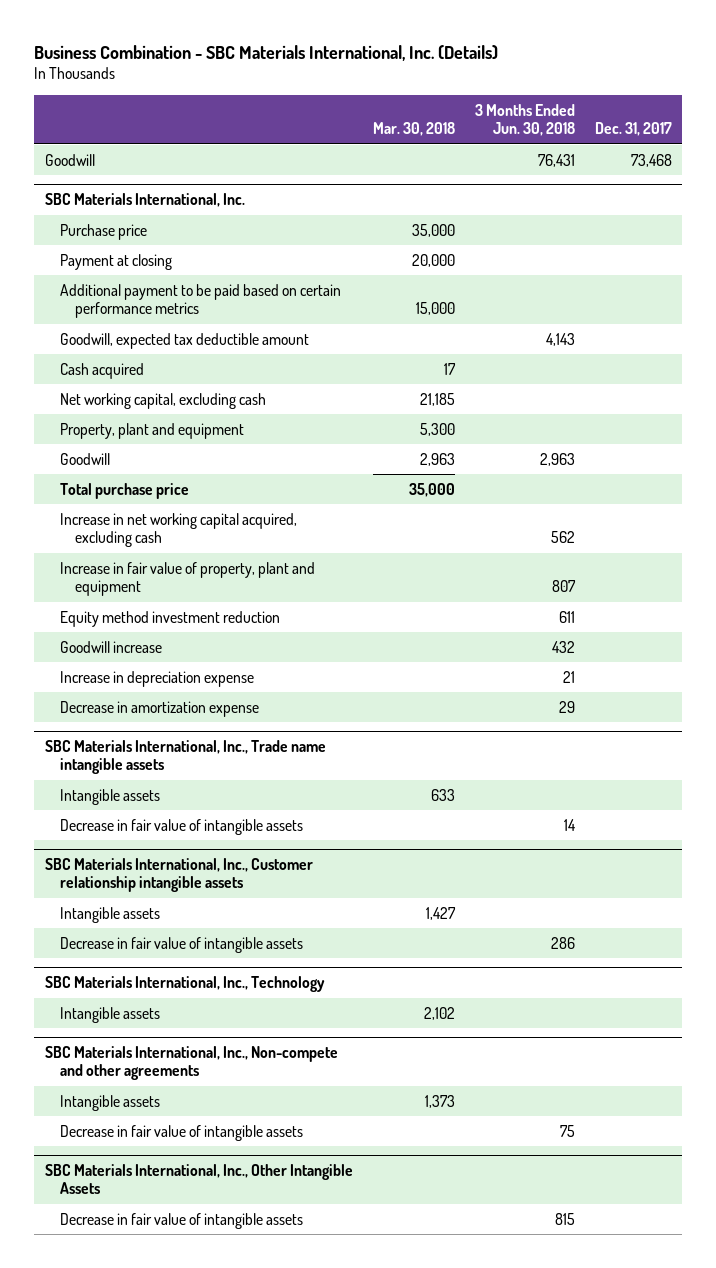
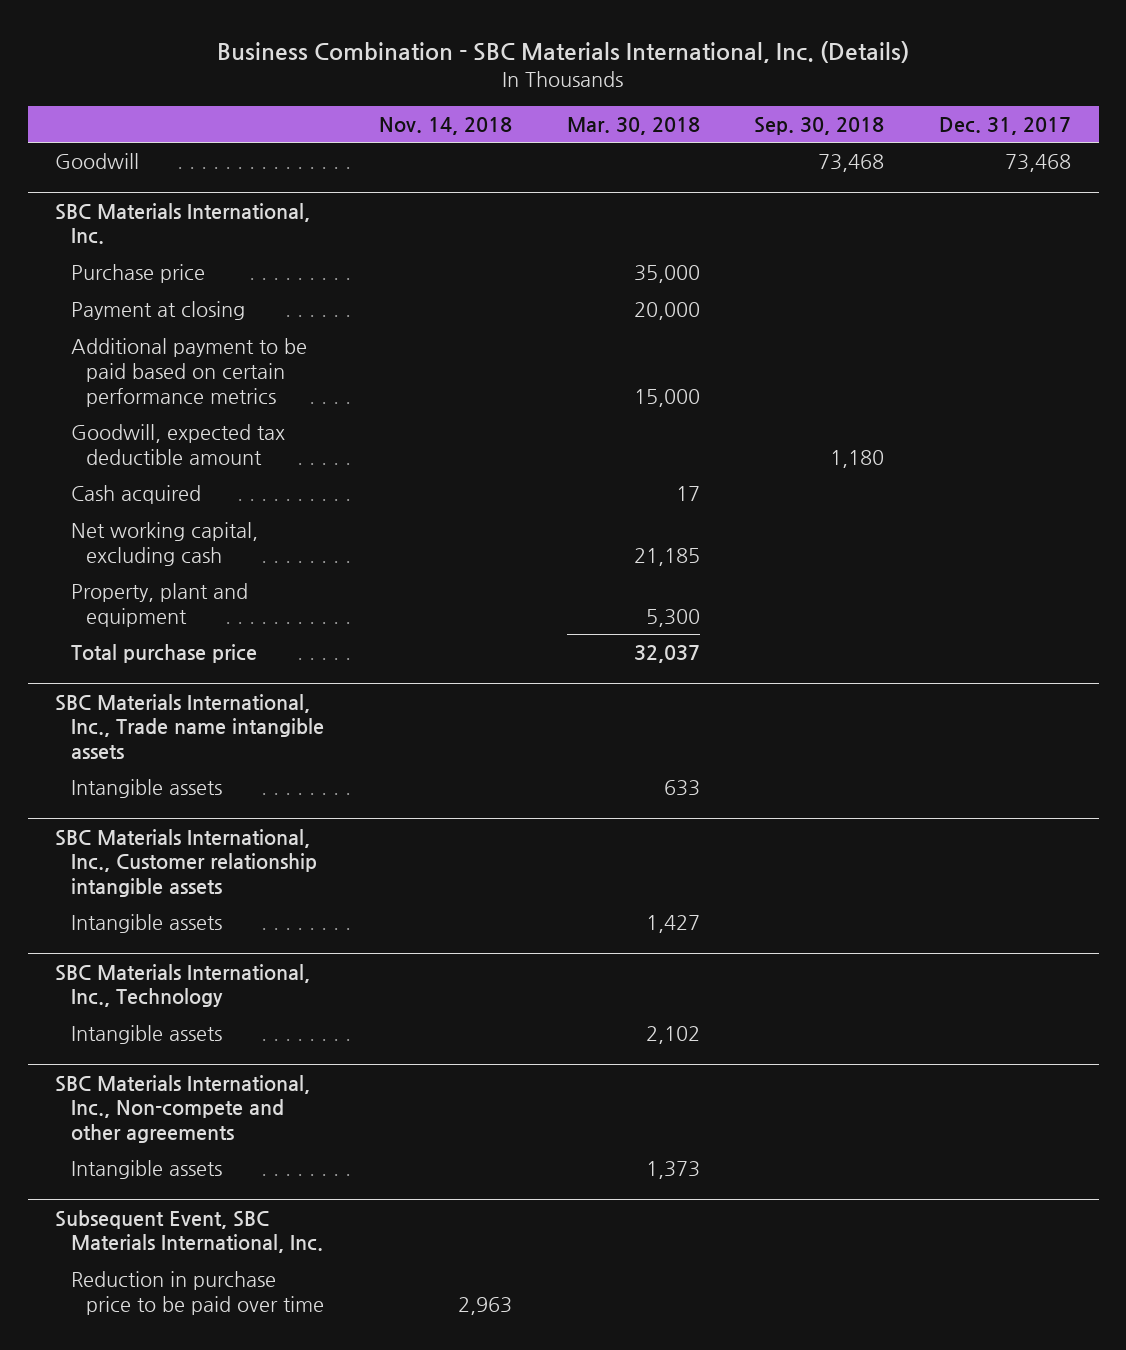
- | Mar. 30, 2018 | 3 Months Ended Jun. 30, 2018 | Dec. 31, 2017
+ | Nov. 14, 2018 | Mar. 30, 2018 | Sep. 30, 2018 | Dec. 31, 2017
@ SBC Materials International, Inc.
- Goodwill | 2,963 | 2,963 |
- Total purchase price | 35,000 | |
- Increase in net working capital acquired, excluding cash | | 562 |
- Increase in fair value of property, plant and equipment | | 807 |
- Equity method investment reduction | | 611 |
- Goodwill increase | | 432 |
- Increase in depreciation expense | | 21 |
- Decrease in amortization expense | | 29 |
+ Total purchase price | | 32,037 | |
@ SBC Materials International, Inc., Trade name intangible assets
- Decrease in fair value of intangible assets | | 14 |
@ SBC Materials International, Inc., Customer relationship intangible assets
- Decrease in fair value of intangible assets | | 286 |
@ SBC Materials International, Inc., Non-compete and other agreements
- Decrease in fair value of intangible assets | | 75 |
- SBC Materials International, Inc., Other Intangible Assets
- Decrease in fair value of intangible assets | | 815 |
+ Subsequent Event, SBC Materials International, Inc.
+ Reduction in purchase price to be paid over time | 2,963 | | |

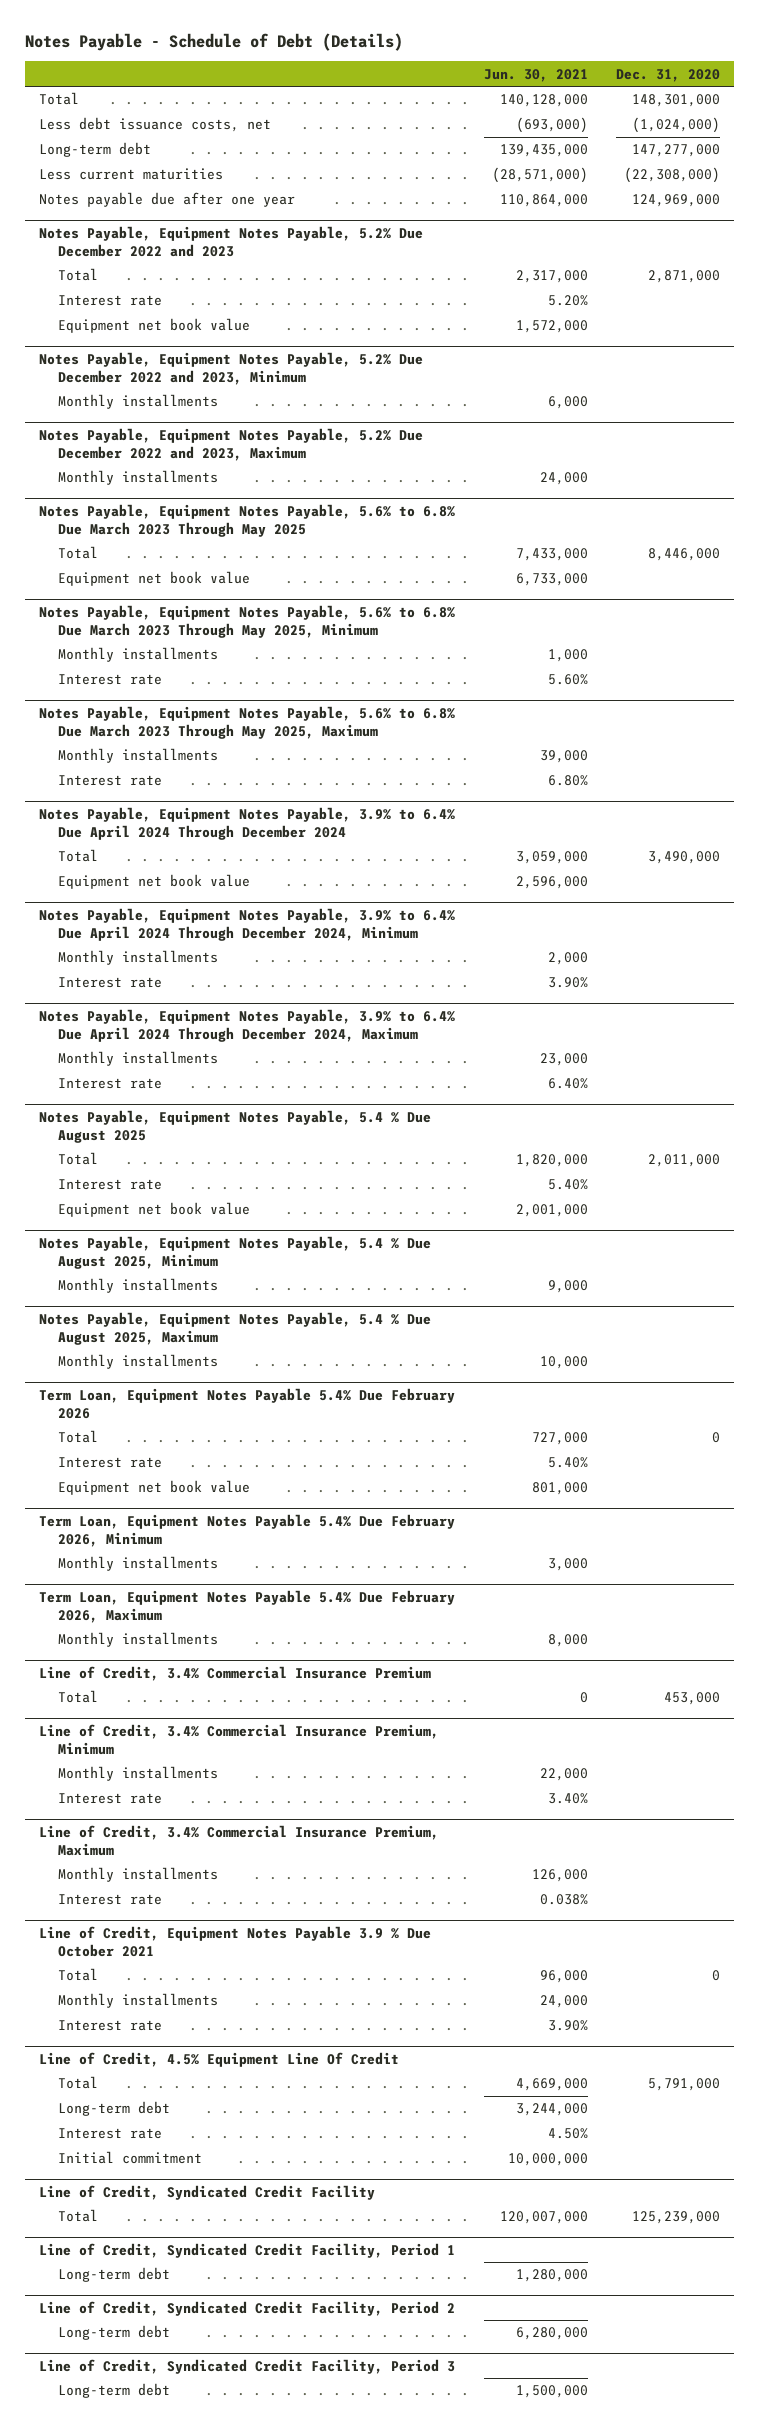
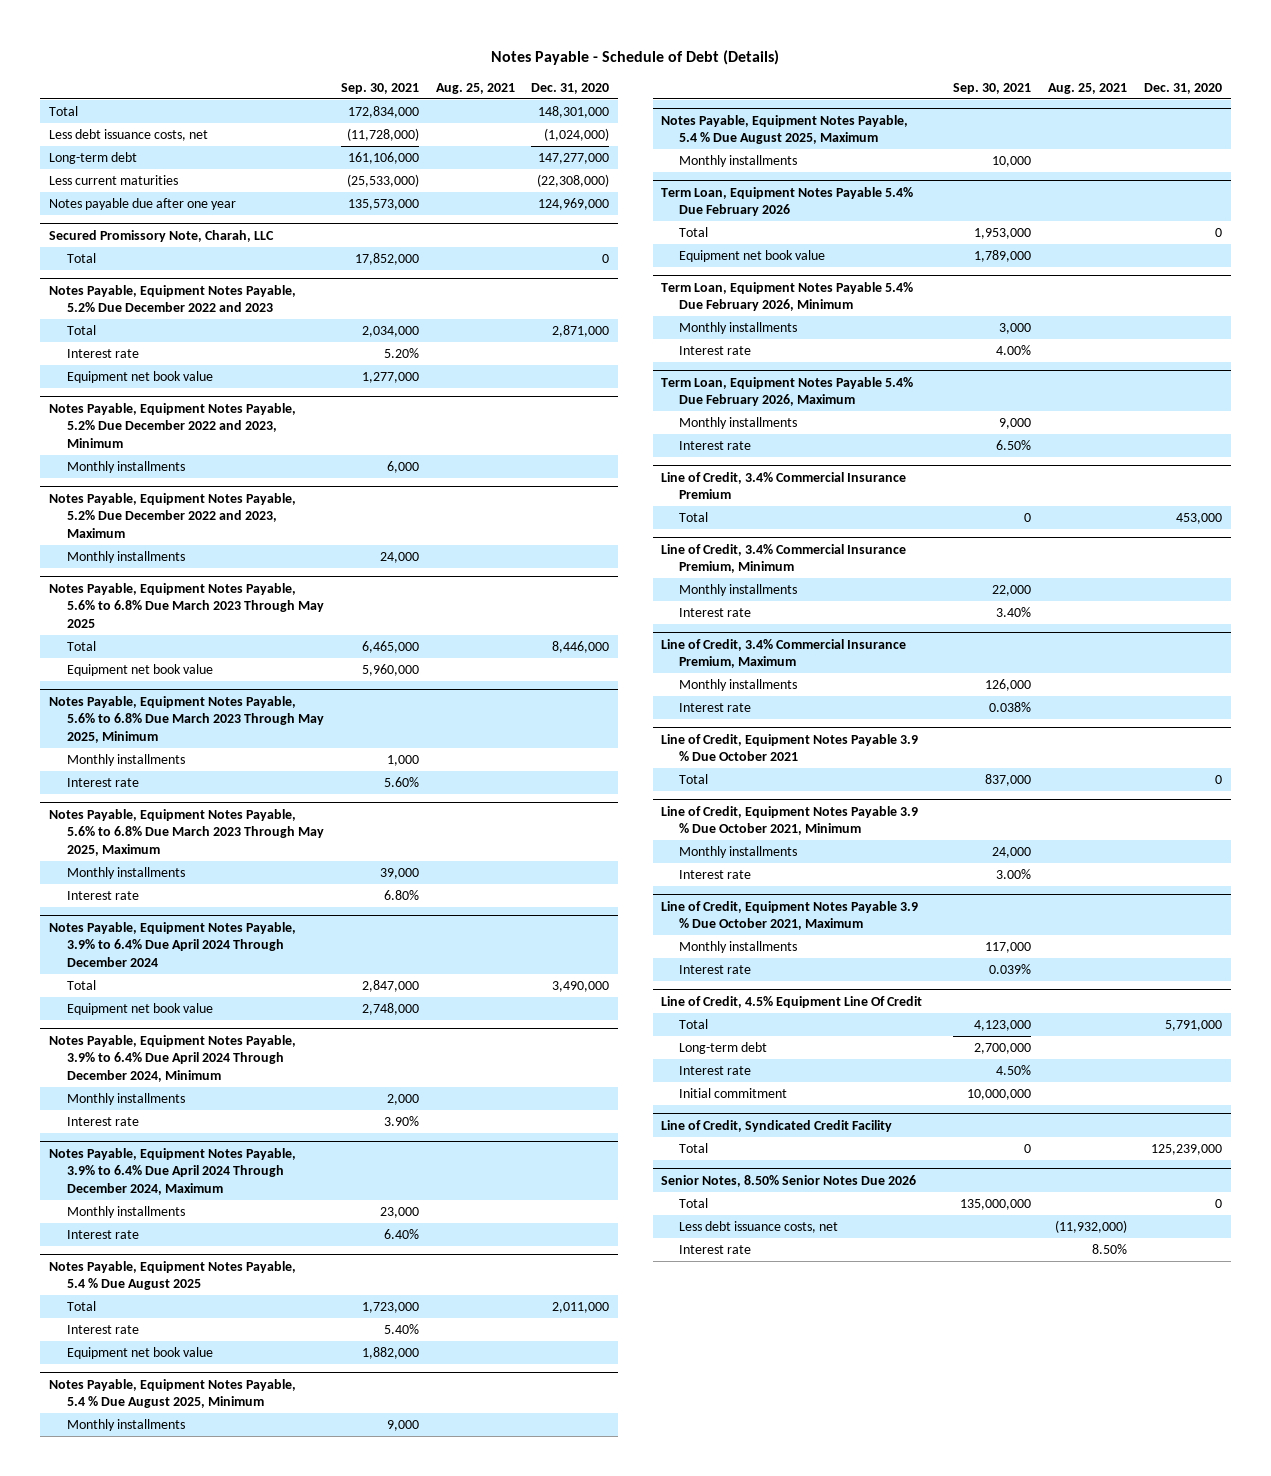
- | Jun. 30, 2021 | Dec. 31, 2020
+ | Sep. 30, 2021 | Aug. 25, 2021 | Dec. 31, 2020
+ Secured Promissory Note, Charah, LLC
+ Total | 17,852,000 | | 0
@ Term Loan, Equipment Notes Payable 5.4% Due February 2026
- Interest rate | 5.40% |
@ Term Loan, Equipment Notes Payable 5.4% Due February 2026, Minimum
+ Interest rate | 4.00% | |
@ Term Loan, Equipment Notes Payable 5.4% Due February 2026, Maximum
+ Interest rate | 6.50% | |
@ Line of Credit, Equipment Notes Payable 3.9 % Due October 2021
- Monthly installments | 24,000 |
- Interest rate | 3.90% |
+ Line of Credit, Equipment Notes Payable 3.9 % Due October 2021, Minimum
+ Monthly installments | 24,000 | |
+ Interest rate | 3.00% | |
+ Line of Credit, Equipment Notes Payable 3.9 % Due October 2021, Maximum
+ Monthly installments | 117,000 | |
+ Interest rate | 0.039% | |
- Line of Credit, Syndicated Credit Facility, Period 1
- Long-term debt | 1,280,000 |
- Line of Credit, Syndicated Credit Facility, Period 2
- Long-term debt | 6,280,000 |
- Line of Credit, Syndicated Credit Facility, Period 3
- Long-term debt | 1,500,000 |
+ Senior Notes, 8.50% Senior Notes Due 2026
+ Total | 135,000,000 | | 0
+ Less debt issuance costs, net | | (11,932,000) |
+ Interest rate | | 8.50% |

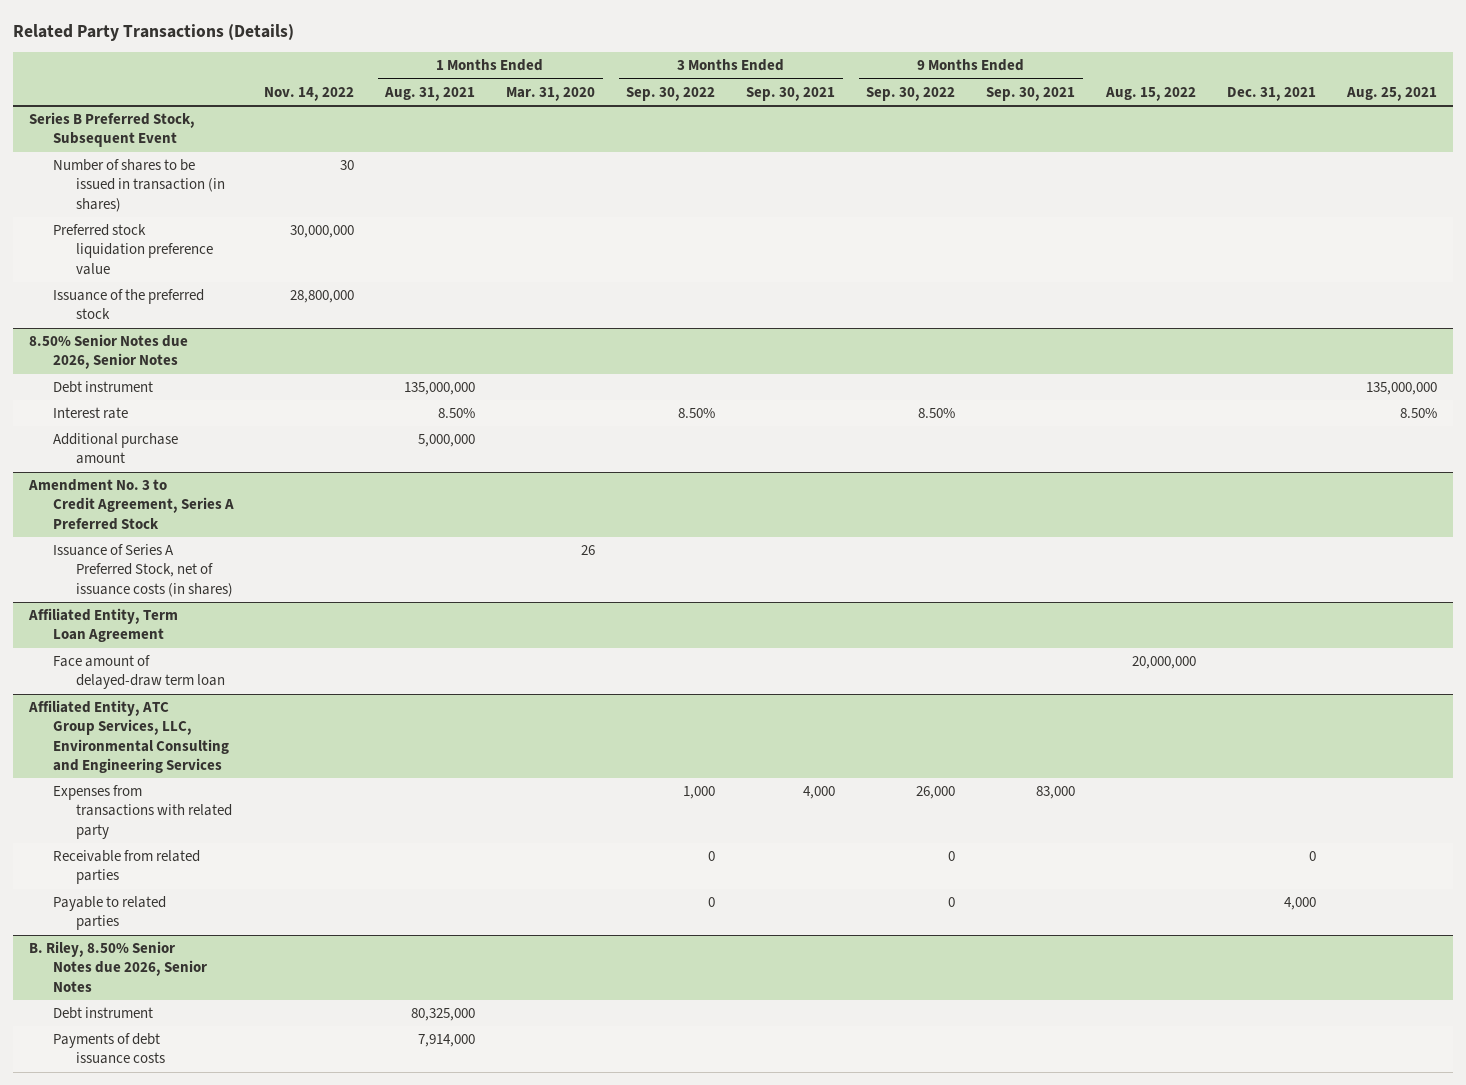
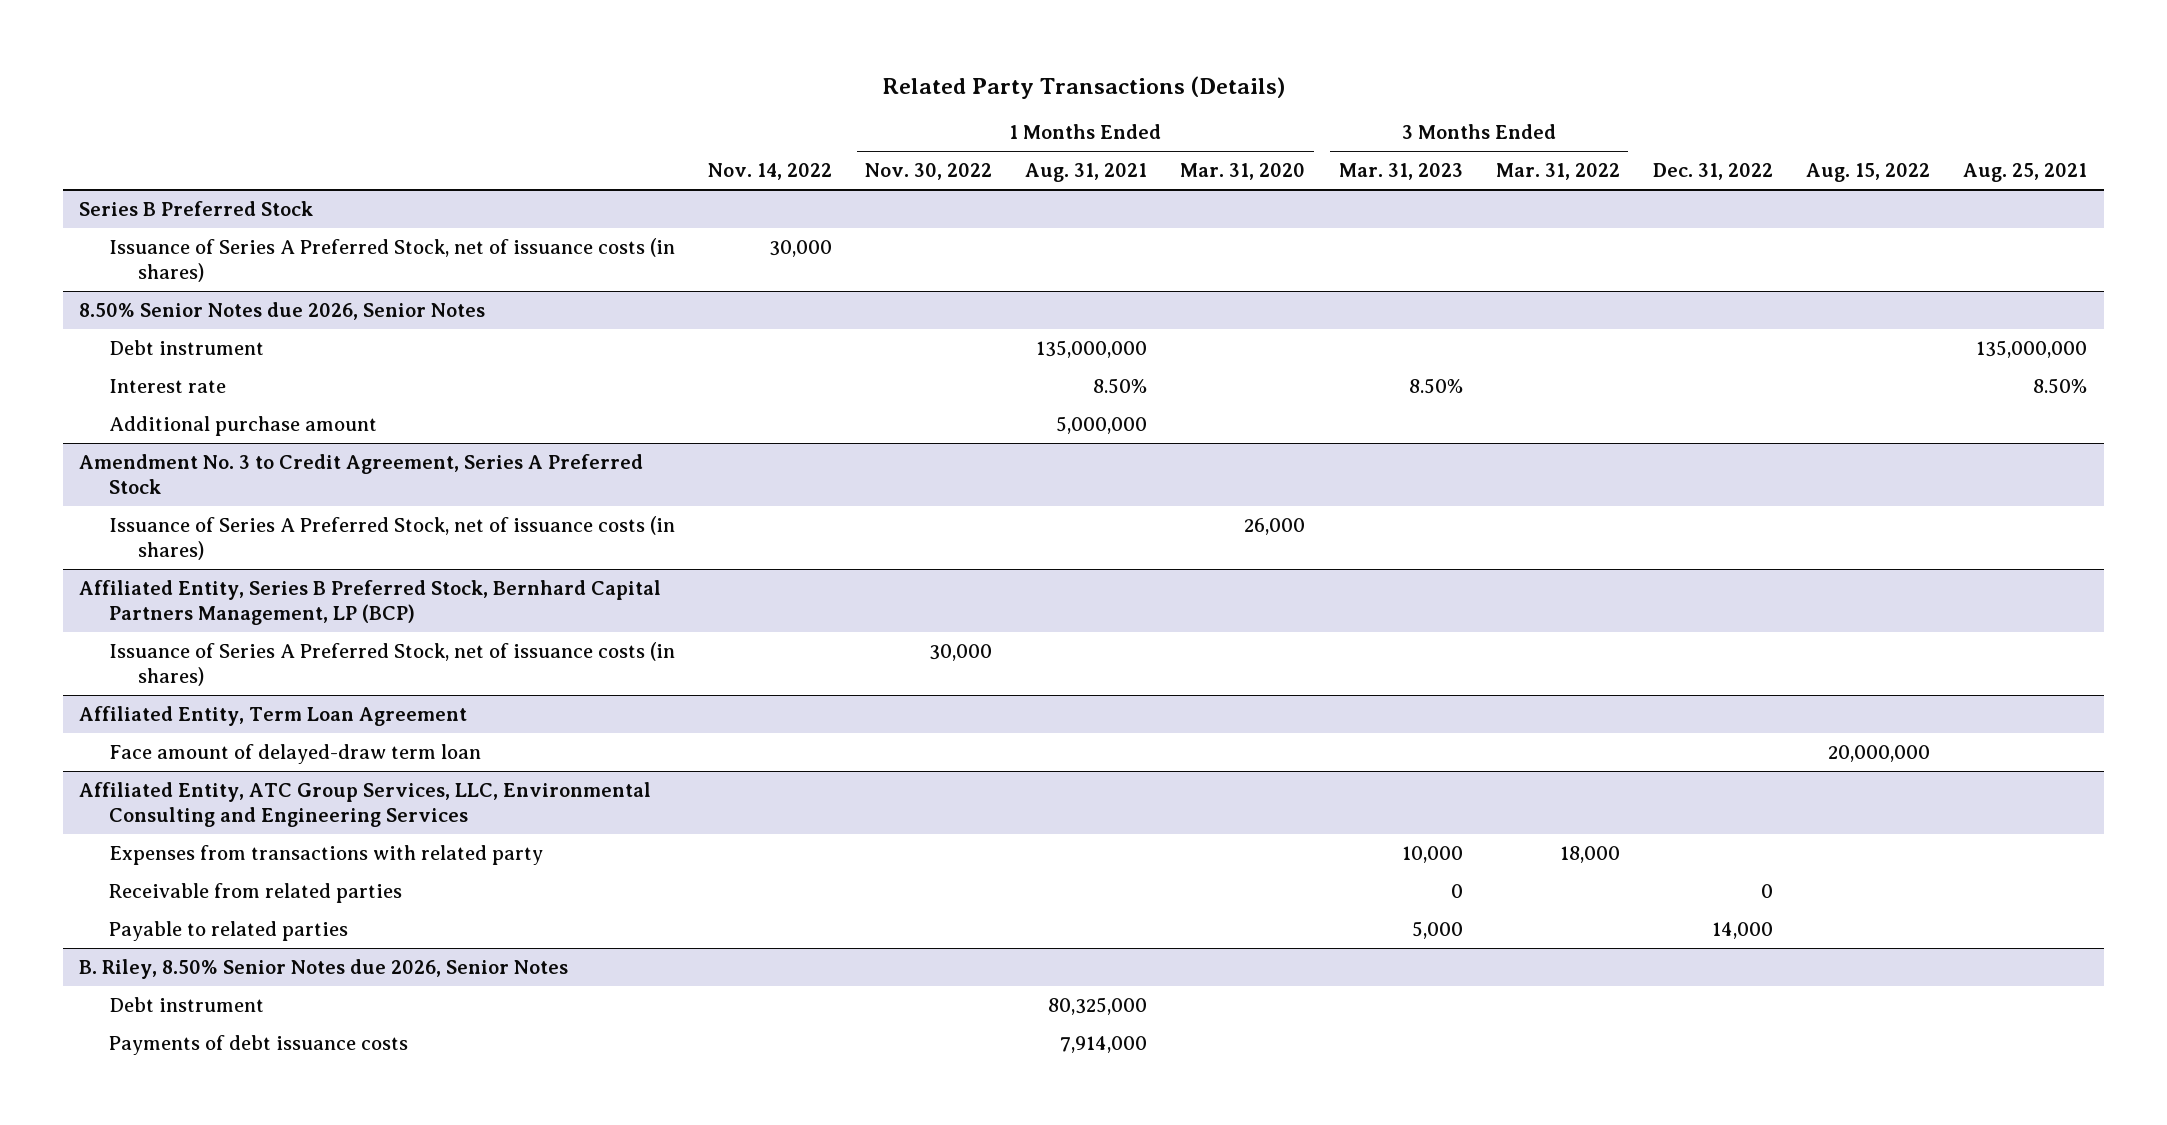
- | Nov. 14, 2022 | 1 Months Ended Aug. 31, 2021 | 1 Months Ended Mar. 31, 2020 | 3 Months Ended Sep. 30, 2022 | 3 Months Ended Sep. 30, 2021 | 9 Months Ended Sep. 30, 2022 | 9 Months Ended Sep. 30, 2021 | Aug. 15, 2022 | Dec. 31, 2021 | Aug. 25, 2021
+ | Nov. 14, 2022 | 1 Months Ended Nov. 30, 2022 | 1 Months Ended Aug. 31, 2021 | 1 Months Ended Mar. 31, 2020 | 3 Months Ended Mar. 31, 2023 | 3 Months Ended Mar. 31, 2022 | Dec. 31, 2022 | Aug. 15, 2022 | Aug. 25, 2021
- Series B Preferred Stock, Subsequent Event
- Number of shares to be issued in transaction (in shares) | 30 | | | | | | | | |
- Preferred stock liquidation preference value | 30,000,000 | | | | | | | | |
- Issuance of the preferred stock | 28,800,000 | | | | | | | | |
+ Series B Preferred Stock
+ Issuance of Series A Preferred Stock, net of issuance costs (in shares) | 30,000 | | | | | | | |
@ Amendment No. 3 to Credit Agreement, Series A Preferred Stock
- Issuance of Series A Preferred Stock, net of issuance costs (in shares) | | | 26 | | | | | | |
+ Issuance of Series A Preferred Stock, net of issuance costs (in shares) | | | | 26,000 | | | | |
+ Affiliated Entity, Series B Preferred Stock, Bernhard Capital Partners Management, LP (BCP)
+ Issuance of Series A Preferred Stock, net of issuance costs (in shares) | | 30,000 | | | | | | |

